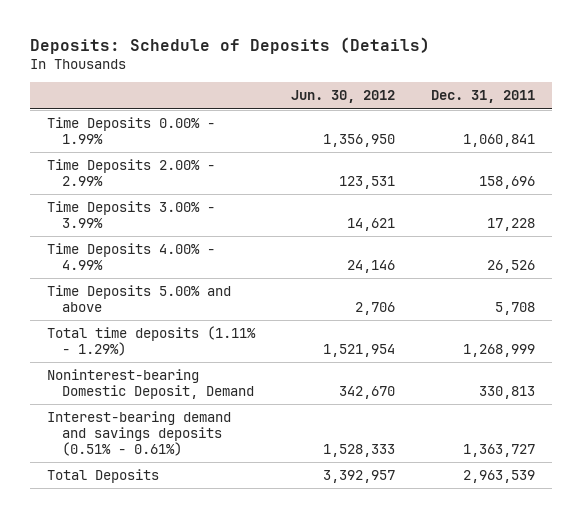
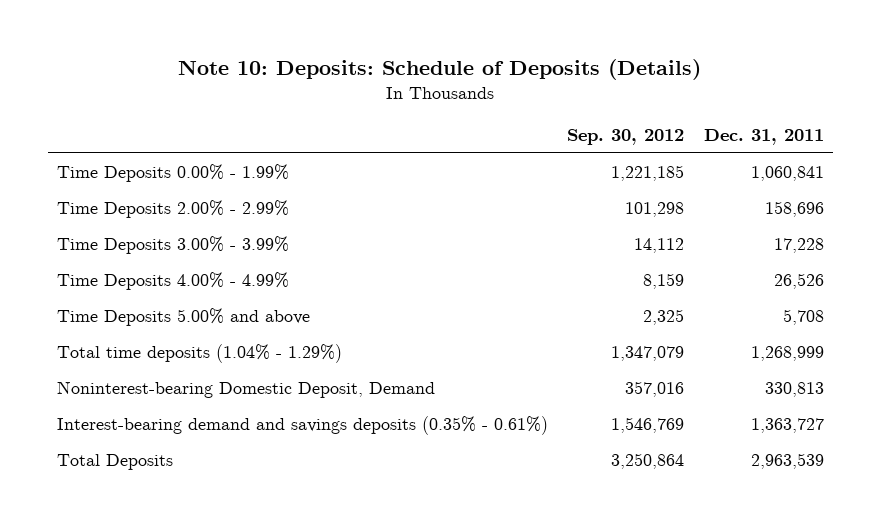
- Deposits: Schedule of Deposits (Details)
+ Note 10: Deposits: Schedule of Deposits (Details)
- | Jun. 30, 2012 | Dec. 31, 2011
+ | Sep. 30, 2012 | Dec. 31, 2011
- Total time deposits (1.11% - 1.29%) | 1,521,954 | 1,268,999
+ Total time deposits (1.04% - 1.29%) | 1,347,079 | 1,268,999
- Interest-bearing demand and savings deposits (0.51% - 0.61%) | 1,528,333 | 1,363,727
+ Interest-bearing demand and savings deposits (0.35% - 0.61%) | 1,546,769 | 1,363,727

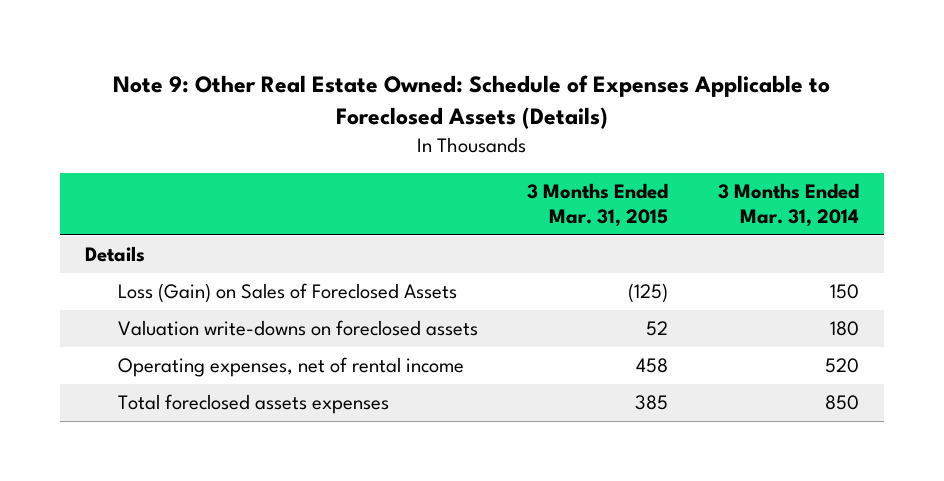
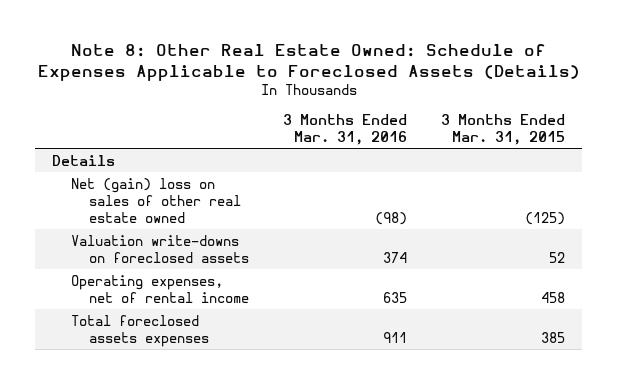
- Note 9: Other Real Estate Owned: Schedule of Expenses Applicable to Foreclosed Assets (Details)
+ Note 8: Other Real Estate Owned: Schedule of Expenses Applicable to Foreclosed Assets (Details)
- | 3 Months Ended Mar. 31, 2015 | 3 Months Ended Mar. 31, 2014
+ | 3 Months Ended Mar. 31, 2016 | 3 Months Ended Mar. 31, 2015
- Loss (Gain) on Sales of Foreclosed Assets | (125) | 150
+ Net (gain) loss on sales of other real estate owned | (98) | (125)

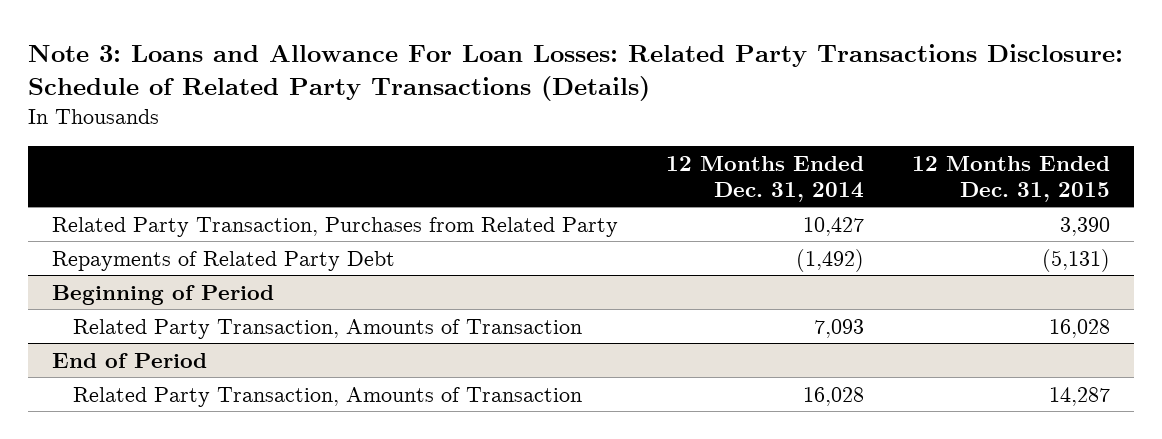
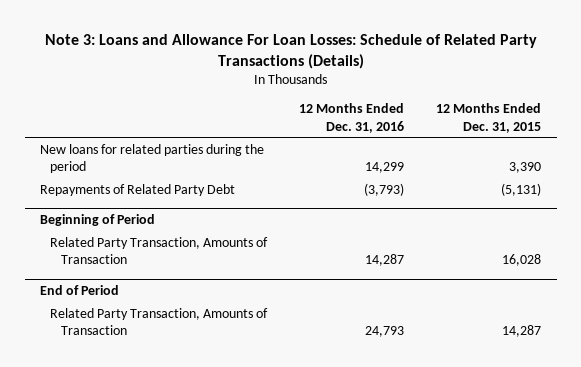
- Note 3: Loans and Allowance For Loan Losses: Related Party Transactions Disclosure: Schedule of Related Party Transactions (Details)
+ Note 3: Loans and Allowance For Loan Losses: Schedule of Related Party Transactions (Details)
- | 12 Months Ended Dec. 31, 2014 | 12 Months Ended Dec. 31, 2015
+ | 12 Months Ended Dec. 31, 2016 | 12 Months Ended Dec. 31, 2015
- Related Party Transaction, Purchases from Related Party | 10,427 | 3,390
+ New loans for related parties during the period | 14,299 | 3,390

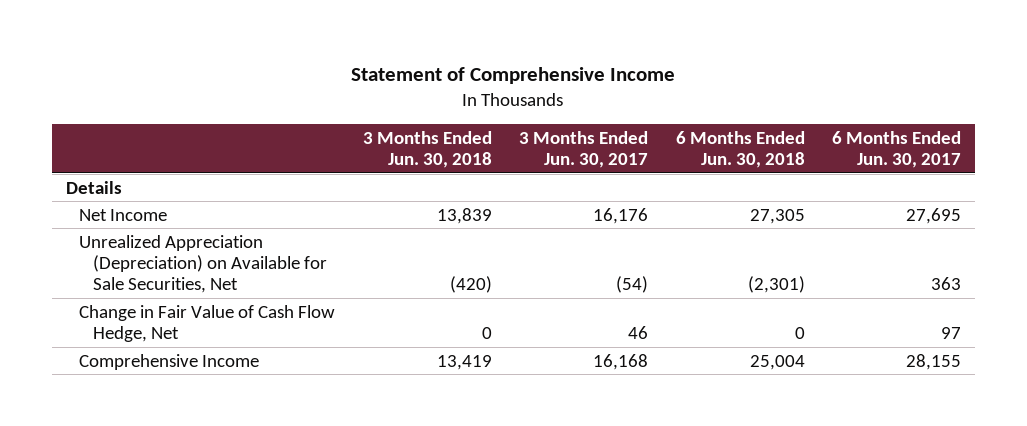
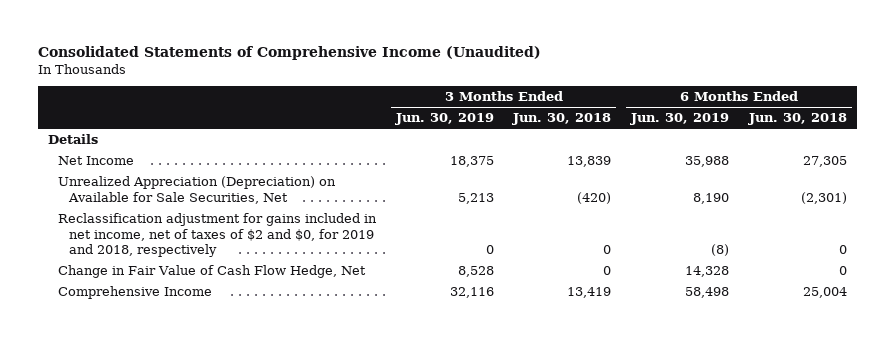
- Statement of Comprehensive Income
+ Consolidated Statements of Comprehensive Income (Unaudited)
- | 3 Months Ended Jun. 30, 2018 | 3 Months Ended Jun. 30, 2017 | 6 Months Ended Jun. 30, 2018 | 6 Months Ended Jun. 30, 2017
+ | 3 Months Ended Jun. 30, 2019 | 3 Months Ended Jun. 30, 2018 | 6 Months Ended Jun. 30, 2019 | 6 Months Ended Jun. 30, 2018
+ Reclassification adjustment for gains included in net income, net of taxes of $2 and $0, for 2019 and 2018, respectively | 0 | 0 | (8) | 0

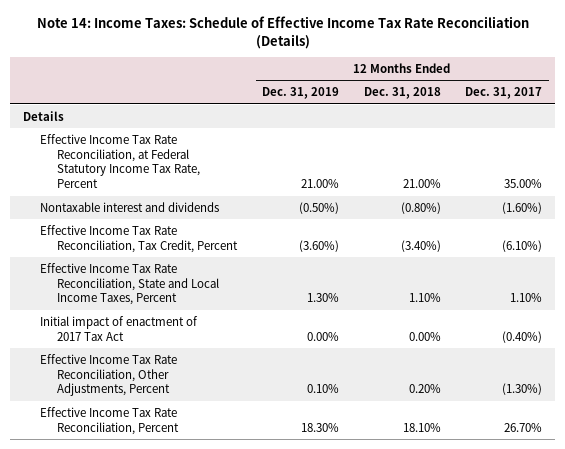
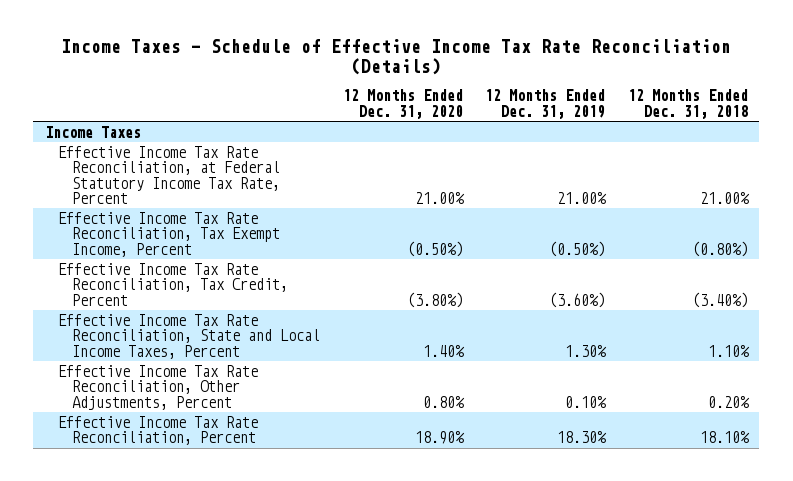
- Note 14: Income Taxes: Schedule of Effective Income Tax Rate Reconciliation (Details)
+ Income Taxes - Schedule of Effective Income Tax Rate Reconciliation (Details)
- | 12 Months Ended Dec. 31, 2019 | 12 Months Ended Dec. 31, 2018 | 12 Months Ended Dec. 31, 2017
+ | 12 Months Ended Dec. 31, 2020 | 12 Months Ended Dec. 31, 2019 | 12 Months Ended Dec. 31, 2018
- Details
+ Income Taxes
- Nontaxable interest and dividends | (0.50%) | (0.80%) | (1.60%)
+ Effective Income Tax Rate Reconciliation, Tax Exempt Income, Percent | (0.50%) | (0.50%) | (0.80%)
- Initial impact of enactment of 2017 Tax Act | 0.00% | 0.00% | (0.40%)

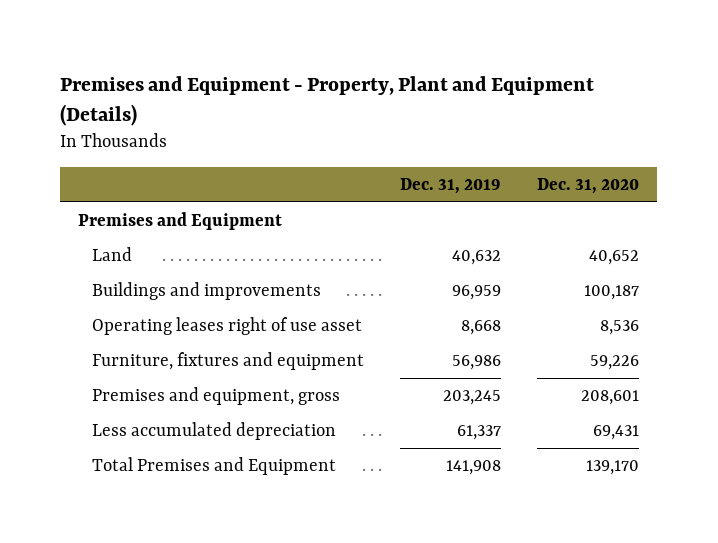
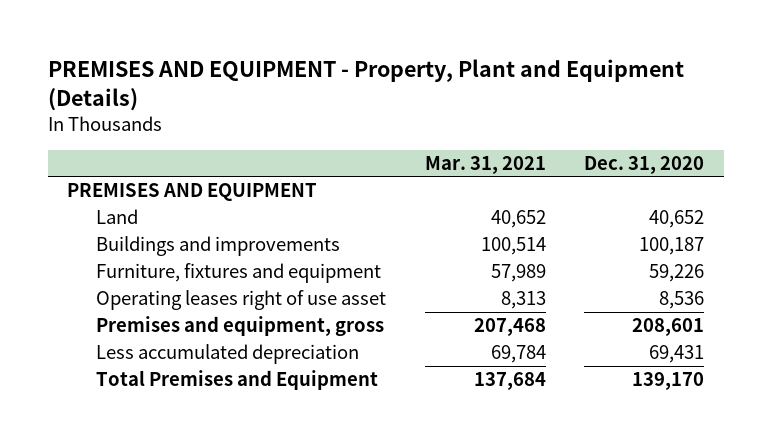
- Premises and Equipment - Property, Plant and Equipment (Details)
+ PREMISES AND EQUIPMENT - Property, Plant and Equipment (Details)
- | Dec. 31, 2019 | Dec. 31, 2020
+ | Mar. 31, 2021 | Dec. 31, 2020
- Premises and Equipment
+ PREMISES AND EQUIPMENT
moved down: Operating leases right of use asset | 8,313 | 8,536

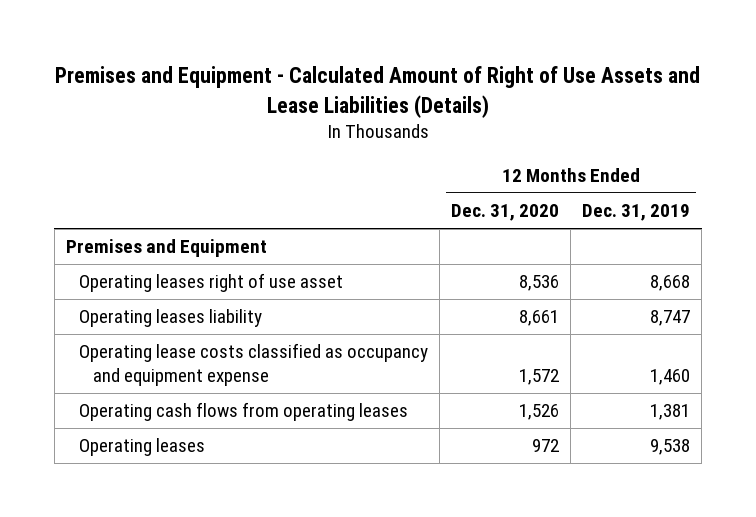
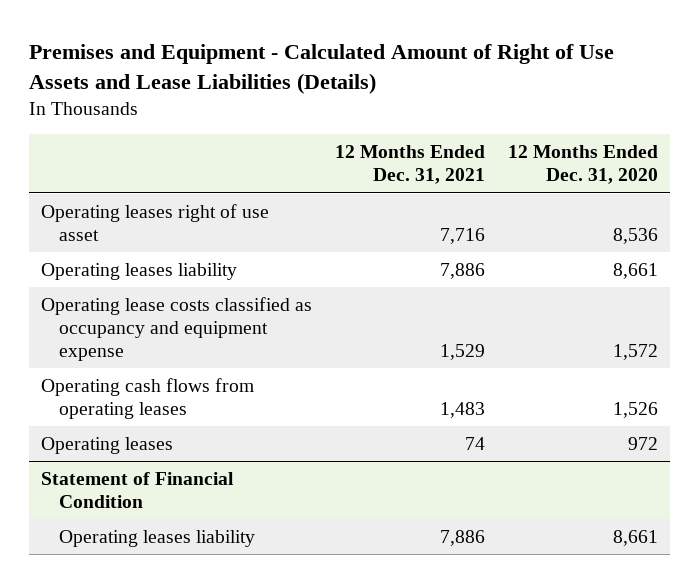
- | 12 Months Ended Dec. 31, 2020 | 12 Months Ended Dec. 31, 2019
+ | 12 Months Ended Dec. 31, 2021 | 12 Months Ended Dec. 31, 2020
- Premises and Equipment
+ Statement of Financial Condition
+ Operating leases liability | 7,886 | 8,661

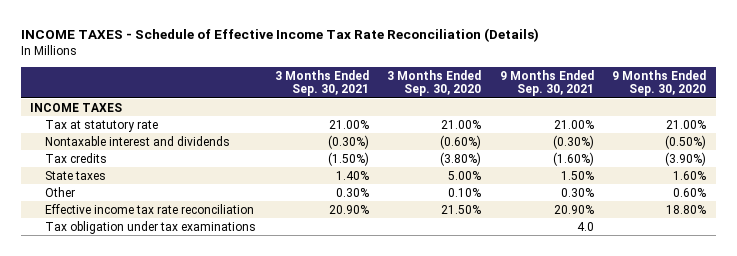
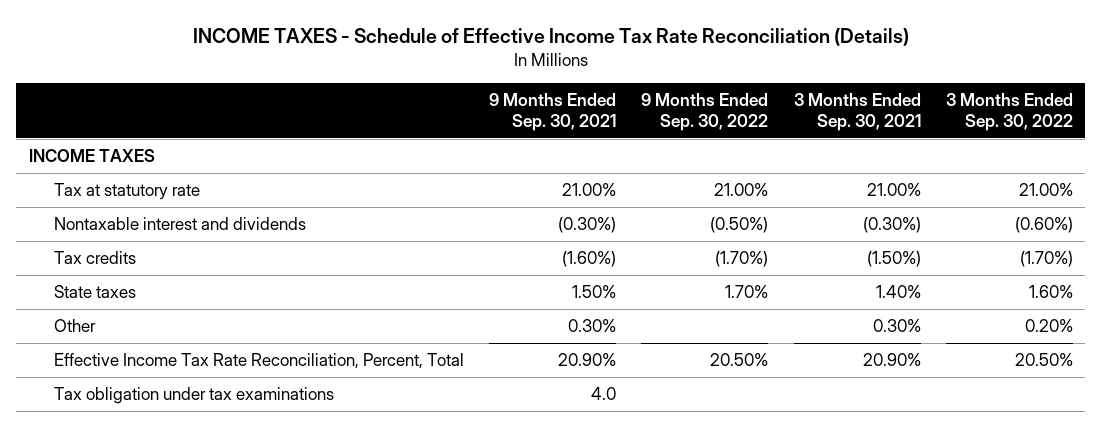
- | 3 Months Ended Sep. 30, 2021 | 3 Months Ended Sep. 30, 2020 | 9 Months Ended Sep. 30, 2021 | 9 Months Ended Sep. 30, 2020
+ | 9 Months Ended Sep. 30, 2021 | 9 Months Ended Sep. 30, 2022 | 3 Months Ended Sep. 30, 2021 | 3 Months Ended Sep. 30, 2022
- Effective income tax rate reconciliation | 20.90% | 21.50% | 20.90% | 18.80%
+ Effective Income Tax Rate Reconciliation, Percent, Total | 20.90% | 20.50% | 20.90% | 20.50%

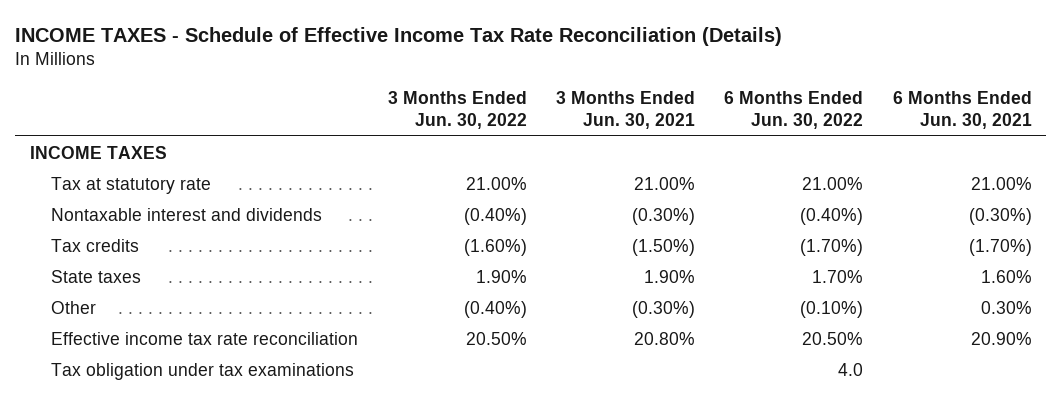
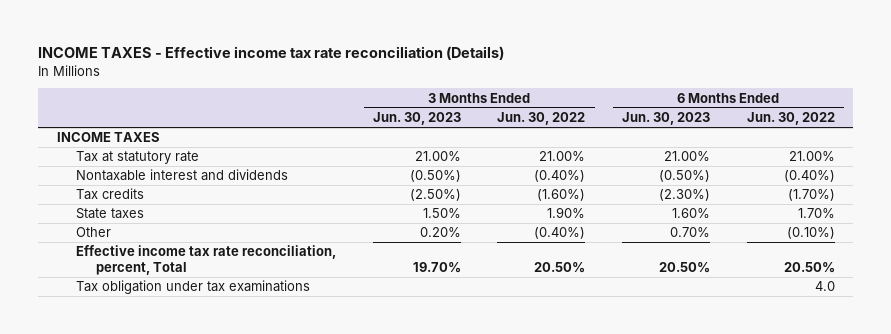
- INCOME TAXES - Schedule of Effective Income Tax Rate Reconciliation (Details)
+ INCOME TAXES - Effective income tax rate reconciliation (Details)
- | 3 Months Ended Jun. 30, 2022 | 3 Months Ended Jun. 30, 2021 | 6 Months Ended Jun. 30, 2022 | 6 Months Ended Jun. 30, 2021
+ | 3 Months Ended Jun. 30, 2023 | 3 Months Ended Jun. 30, 2022 | 6 Months Ended Jun. 30, 2023 | 6 Months Ended Jun. 30, 2022
- Effective income tax rate reconciliation | 20.50% | 20.80% | 20.50% | 20.90%
+ Effective income tax rate reconciliation, percent, Total | 19.70% | 20.50% | 20.50% | 20.50%

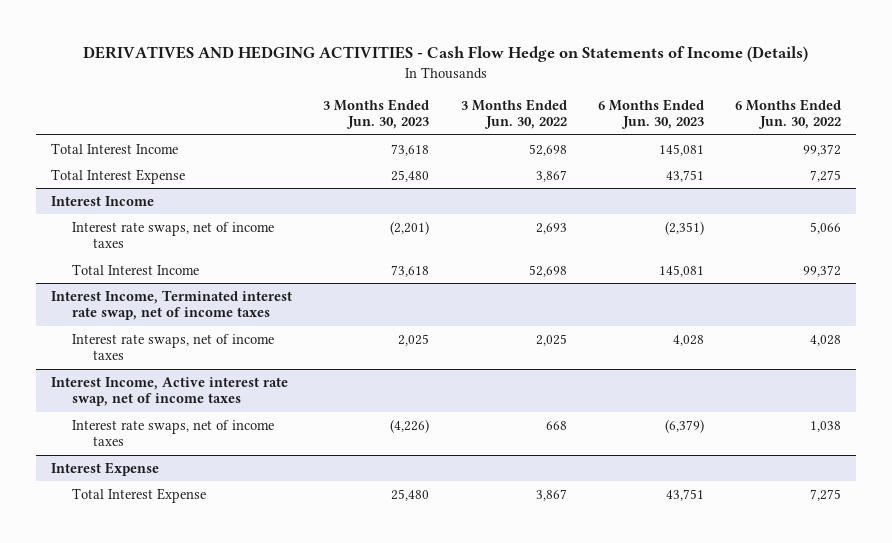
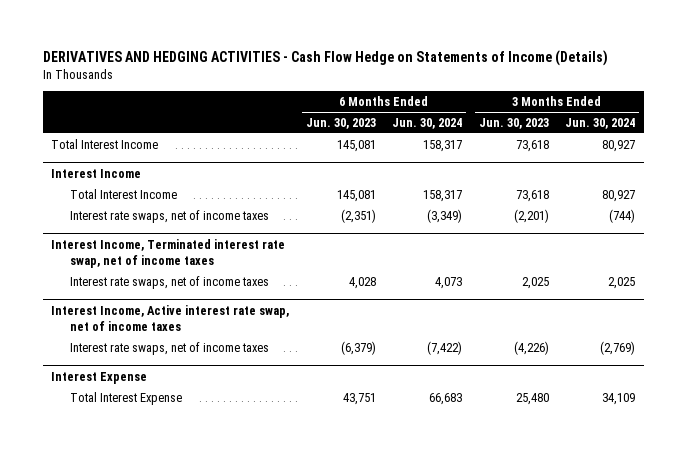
- | 3 Months Ended Jun. 30, 2023 | 3 Months Ended Jun. 30, 2022 | 6 Months Ended Jun. 30, 2023 | 6 Months Ended Jun. 30, 2022
+ | 6 Months Ended Jun. 30, 2023 | 6 Months Ended Jun. 30, 2024 | 3 Months Ended Jun. 30, 2023 | 3 Months Ended Jun. 30, 2024
- Total Interest Expense | 25,480 | 3,867 | 43,751 | 7,275
@ Interest Income
moved down: Interest rate swaps, net of income taxes | (2,351) | (3,349) | (2,201) | (744)

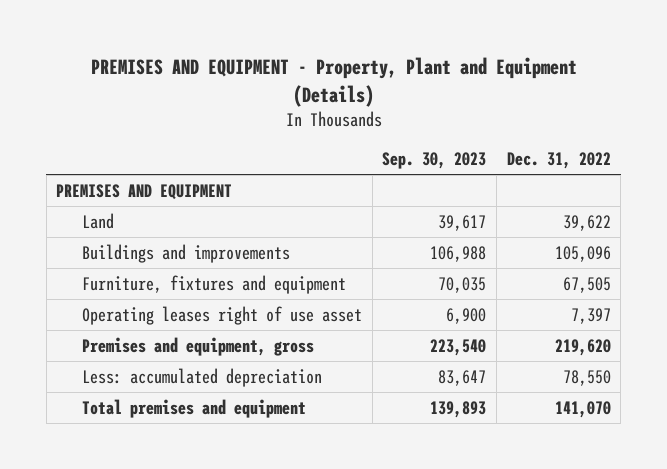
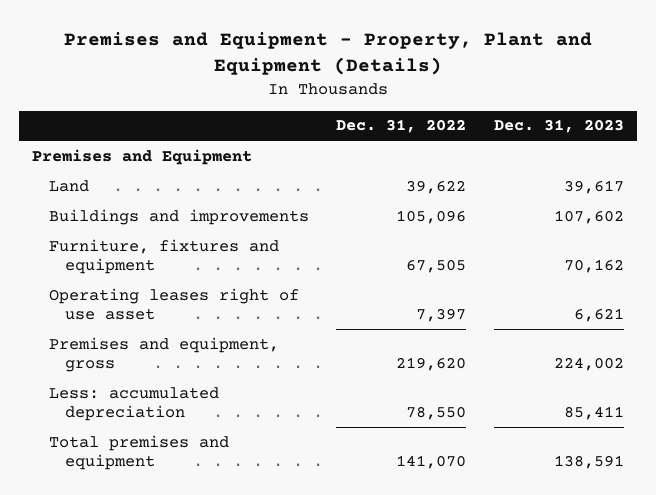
- PREMISES AND EQUIPMENT - Property, Plant and Equipment (Details)
+ Premises and Equipment - Property, Plant and Equipment (Details)
- | Sep. 30, 2023 | Dec. 31, 2022
+ | Dec. 31, 2022 | Dec. 31, 2023
- PREMISES AND EQUIPMENT
+ Premises and Equipment

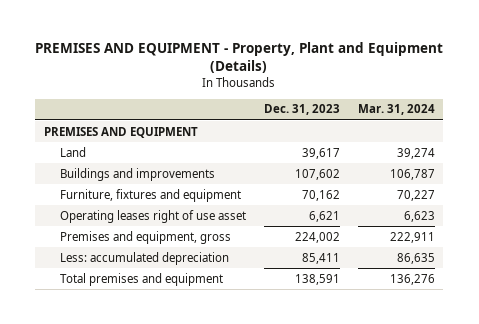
- Premises and Equipment - Property, Plant and Equipment (Details)
+ PREMISES AND EQUIPMENT - Property, Plant and Equipment (Details)
- | Dec. 31, 2022 | Dec. 31, 2023
+ | Dec. 31, 2023 | Mar. 31, 2024
- Premises and Equipment
+ PREMISES AND EQUIPMENT

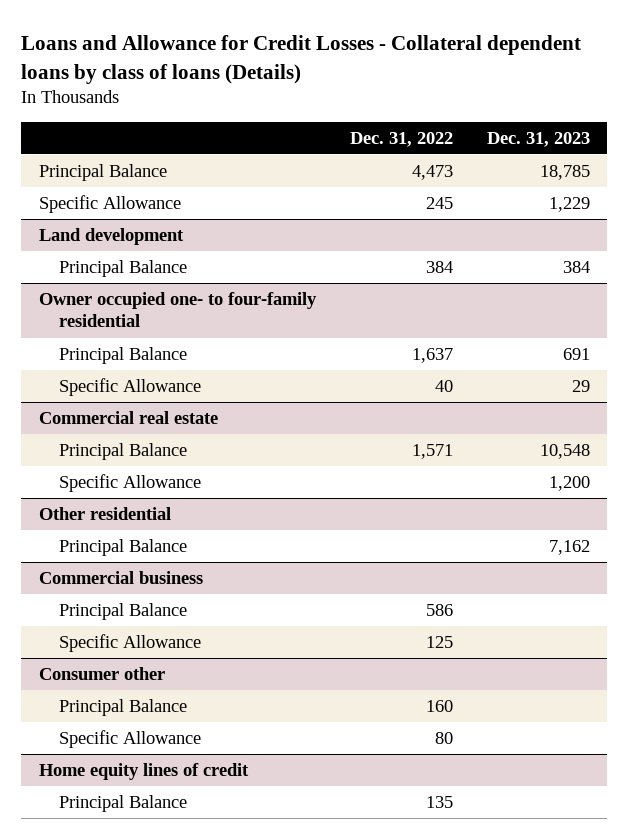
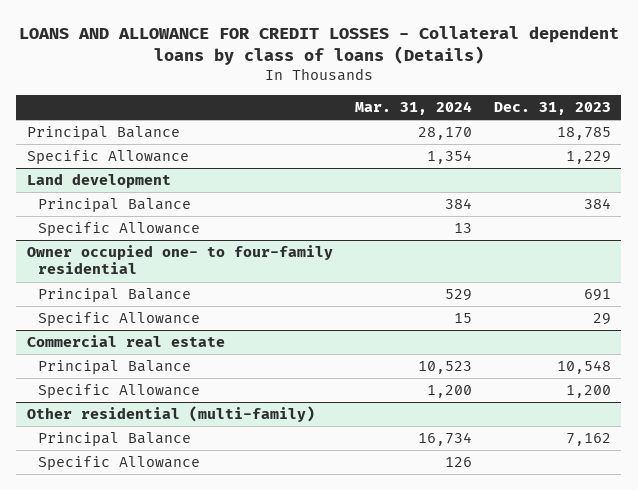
- Loans and Allowance for Credit Losses - Collateral dependent loans by class of loans (Details)
+ LOANS AND ALLOWANCE FOR CREDIT LOSSES - Collateral dependent loans by class of loans (Details)
- | Dec. 31, 2022 | Dec. 31, 2023
+ | Mar. 31, 2024 | Dec. 31, 2023
@ Land development
+ Specific Allowance | 13 |
- Other residential
+ Other residential (multi-family)
- Commercial business
- Principal Balance | 586 |
- Consumer other
- Principal Balance | 160 |
- Specific Allowance | 80 |
- Home equity lines of credit
- Principal Balance | 135 |

